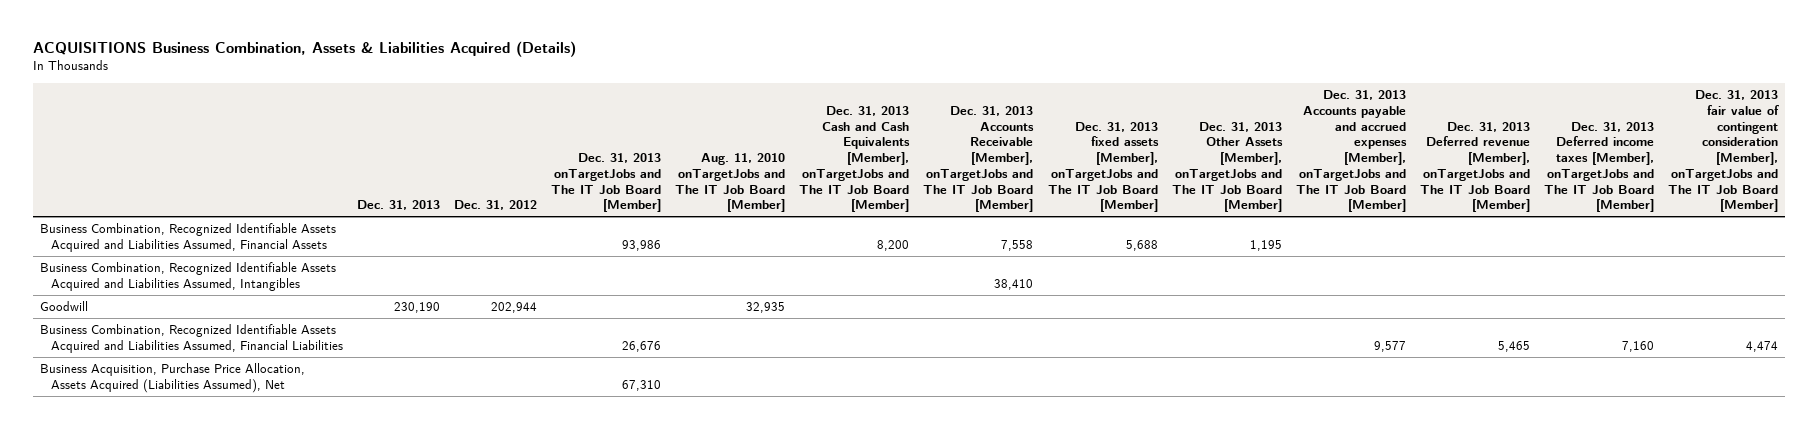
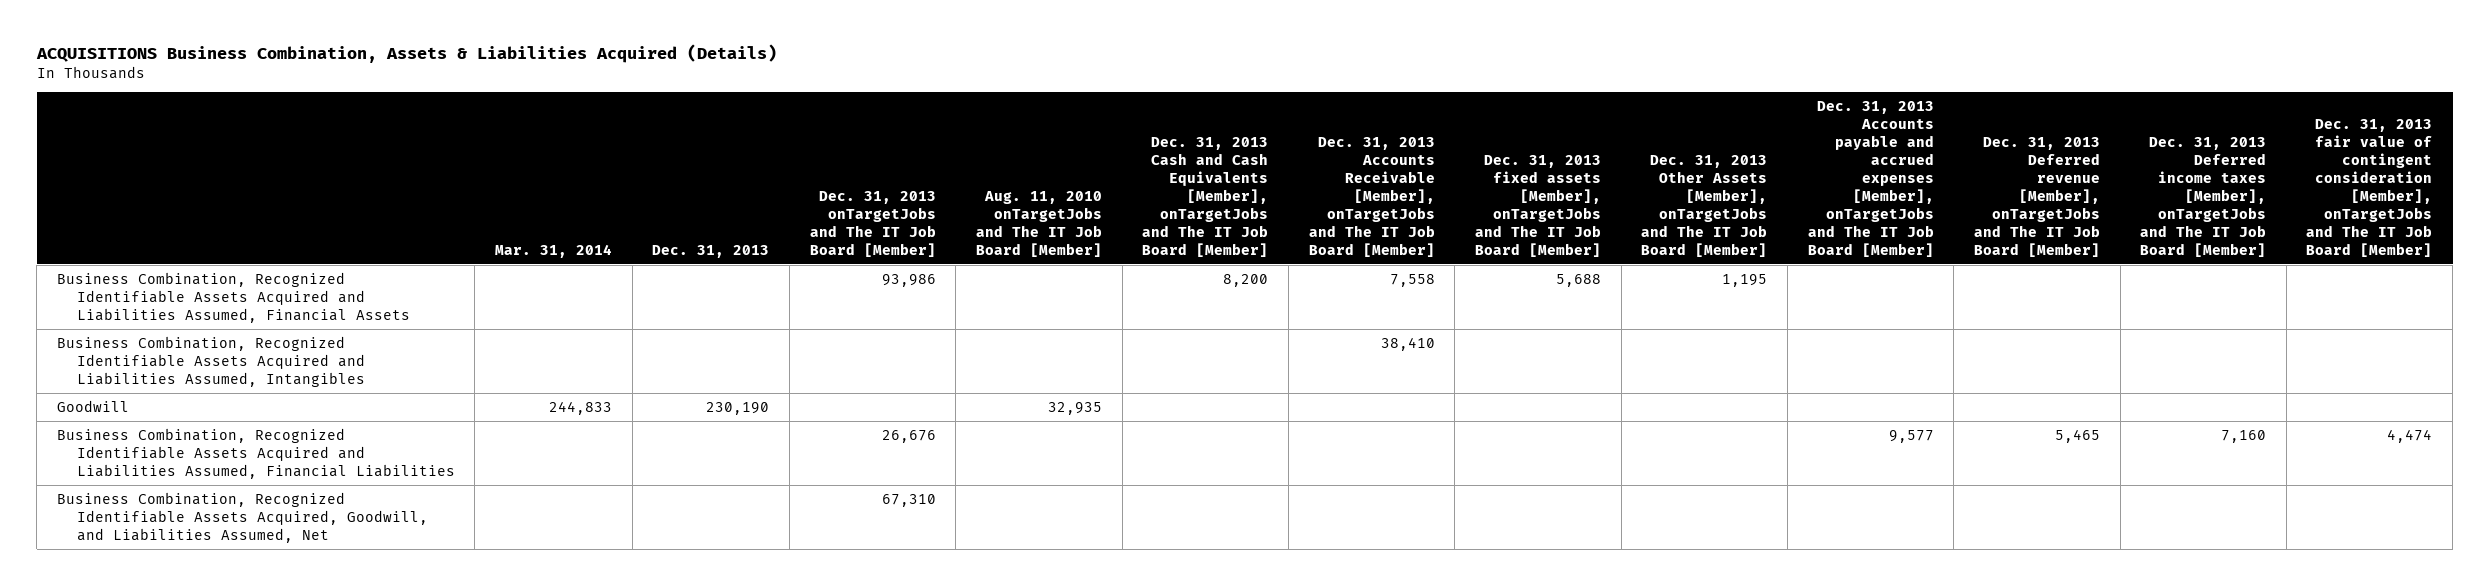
- | Dec. 31, 2013 | Dec. 31, 2012 | Dec. 31, 2013 onTargetJobs and The IT Job Board [Member] | Aug. 11, 2010 onTargetJobs and The IT Job Board [Member] | Dec. 31, 2013 Cash and Cash Equivalents [Member], onTargetJobs and The IT Job Board [Member] | Dec. 31, 2013 Accounts Receivable [Member], onTargetJobs and The IT Job Board [Member] | Dec. 31, 2013 fixed assets [Member], onTargetJobs and The IT Job Board [Member] | Dec. 31, 2013 Other Assets [Member], onTargetJobs and The IT Job Board [Member] | Dec. 31, 2013 Accounts payable and accrued expenses [Member], onTargetJobs and The IT Job Board [Member] | Dec. 31, 2013 Deferred revenue [Member], onTargetJobs and The IT Job Board [Member] | Dec. 31, 2013 Deferred income taxes [Member], onTargetJobs and The IT Job Board [Member] | Dec. 31, 2013 fair value of contingent consideration [Member], onTargetJobs and The IT Job Board [Member]
+ | Mar. 31, 2014 | Dec. 31, 2013 | Dec. 31, 2013 onTargetJobs and The IT Job Board [Member] | Aug. 11, 2010 onTargetJobs and The IT Job Board [Member] | Dec. 31, 2013 Cash and Cash Equivalents [Member], onTargetJobs and The IT Job Board [Member] | Dec. 31, 2013 Accounts Receivable [Member], onTargetJobs and The IT Job Board [Member] | Dec. 31, 2013 fixed assets [Member], onTargetJobs and The IT Job Board [Member] | Dec. 31, 2013 Other Assets [Member], onTargetJobs and The IT Job Board [Member] | Dec. 31, 2013 Accounts payable and accrued expenses [Member], onTargetJobs and The IT Job Board [Member] | Dec. 31, 2013 Deferred revenue [Member], onTargetJobs and The IT Job Board [Member] | Dec. 31, 2013 Deferred income taxes [Member], onTargetJobs and The IT Job Board [Member] | Dec. 31, 2013 fair value of contingent consideration [Member], onTargetJobs and The IT Job Board [Member]
- Business Acquisition, Purchase Price Allocation, Assets Acquired (Liabilities Assumed), Net | | | 67,310 | | | | | | | | |
+ Business Combination, Recognized Identifiable Assets Acquired, Goodwill, and Liabilities Assumed, Net | | | 67,310 | | | | | | | | |

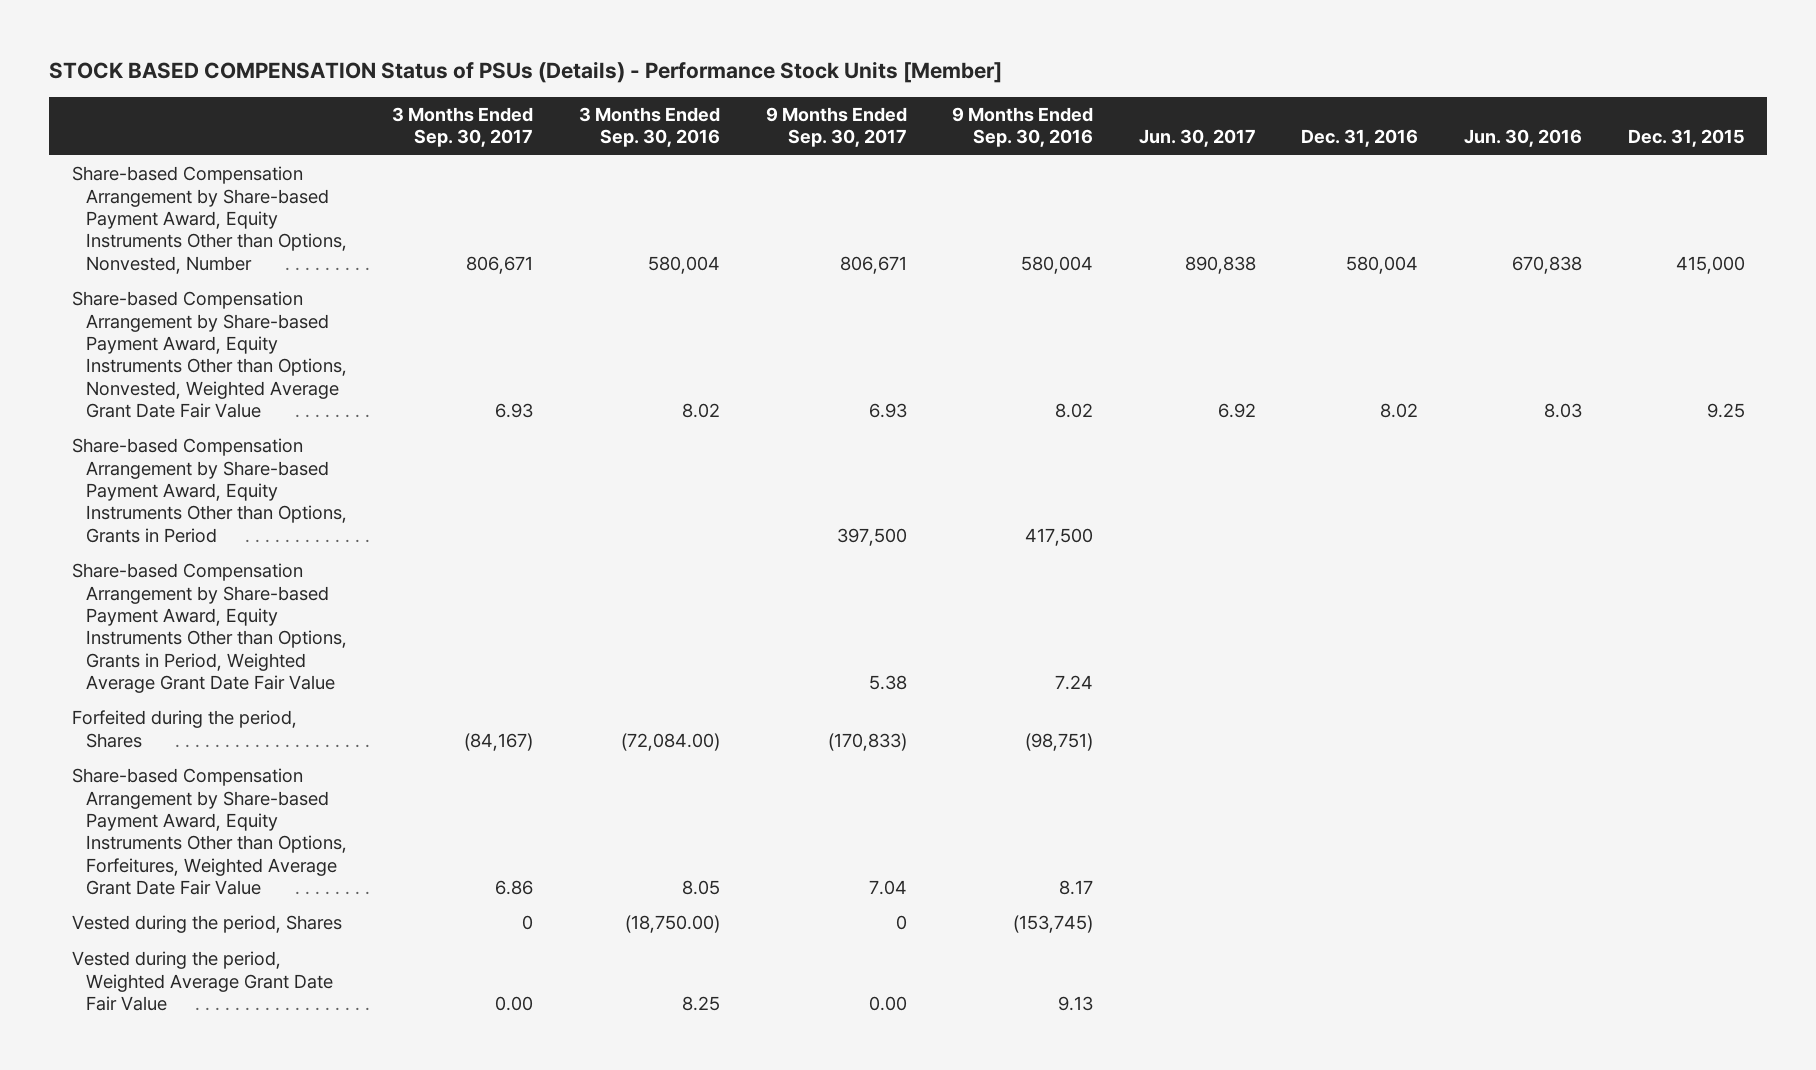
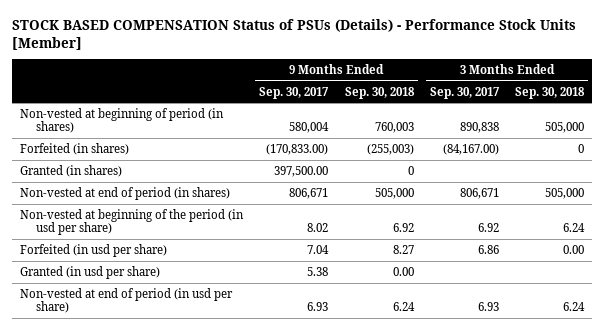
- | 3 Months Ended Sep. 30, 2017 | 3 Months Ended Sep. 30, 2016 | 9 Months Ended Sep. 30, 2017 | 9 Months Ended Sep. 30, 2016 | Jun. 30, 2017 | Dec. 31, 2016 | Jun. 30, 2016 | Dec. 31, 2015
+ | 9 Months Ended Sep. 30, 2017 | 9 Months Ended Sep. 30, 2018 | 3 Months Ended Sep. 30, 2017 | 3 Months Ended Sep. 30, 2018
- Share-based Compensation Arrangement by Share-based Payment Award, Equity Instruments Other than Options, Nonvested, Number | 806,671 | 580,004 | 806,671 | 580,004 | 890,838 | 580,004 | 670,838 | 415,000
- Share-based Compensation Arrangement by Share-based Payment Award, Equity Instruments Other than Options, Nonvested, Weighted Average Grant Date Fair Value | 6.93 | 8.02 | 6.93 | 8.02 | 6.92 | 8.02 | 8.03 | 9.25
- Share-based Compensation Arrangement by Share-based Payment Award, Equity Instruments Other than Options, Grants in Period | | | 397,500 | 417,500 | | | |
- Share-based Compensation Arrangement by Share-based Payment Award, Equity Instruments Other than Options, Grants in Period, Weighted Average Grant Date Fair Value | | | 5.38 | 7.24 | | | |
- Forfeited during the period, Shares | (84,167) | (72,084.00) | (170,833) | (98,751) | | | |
- Share-based Compensation Arrangement by Share-based Payment Award, Equity Instruments Other than Options, Forfeitures, Weighted Average Grant Date Fair Value | 6.86 | 8.05 | 7.04 | 8.17 | | | |
- Vested during the period, Shares | 0 | (18,750.00) | 0 | (153,745) | | | |
- Vested during the period, Weighted Average Grant Date Fair Value | 0.00 | 8.25 | 0.00 | 9.13 | | | |
+ Non-vested at beginning of period (in shares) | 580,004 | 760,003 | 890,838 | 505,000
+ Forfeited (in shares) | (170,833.00) | (255,003) | (84,167.00) | 0
+ Granted (in shares) | 397,500.00 | 0 | |
+ Non-vested at end of period (in shares) | 806,671 | 505,000 | 806,671 | 505,000
+ Non-vested at beginning of the period (in usd per share) | 8.02 | 6.92 | 6.92 | 6.24
+ Forfeited (in usd per share) | 7.04 | 8.27 | 6.86 | 0.00
+ Granted (in usd per share) | 5.38 | 0.00 | |
+ Non-vested at end of period (in usd per share) | 6.93 | 6.24 | 6.93 | 6.24

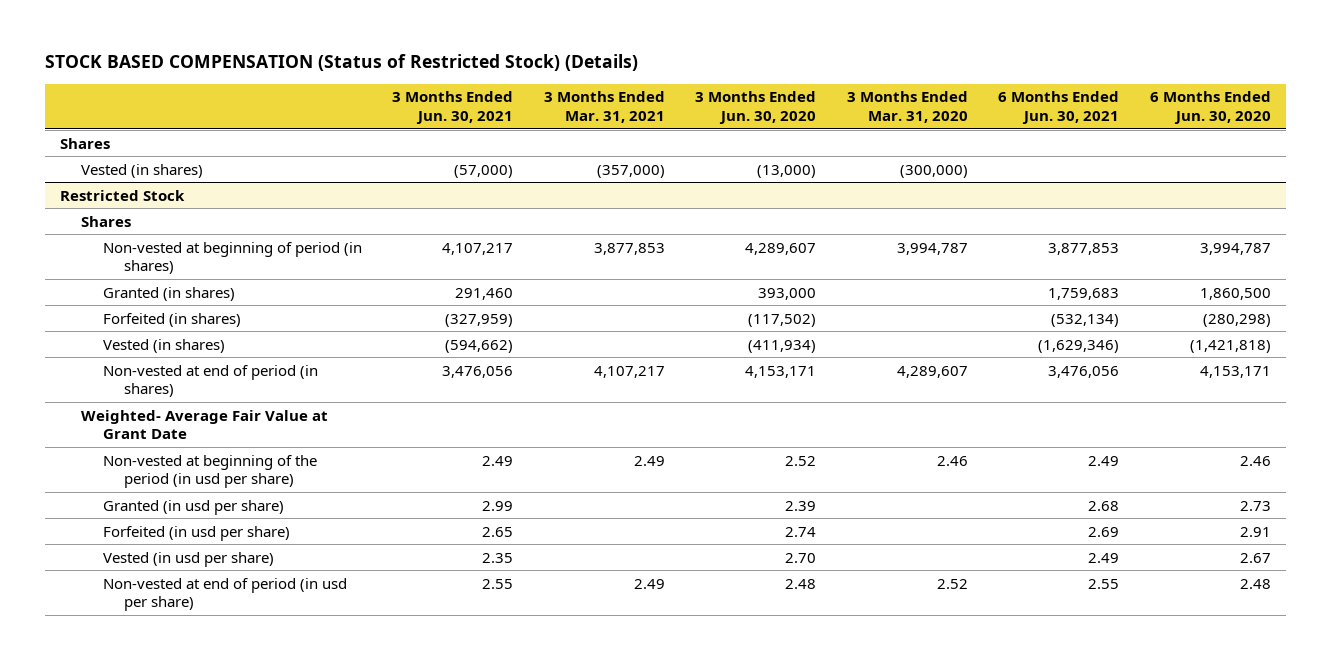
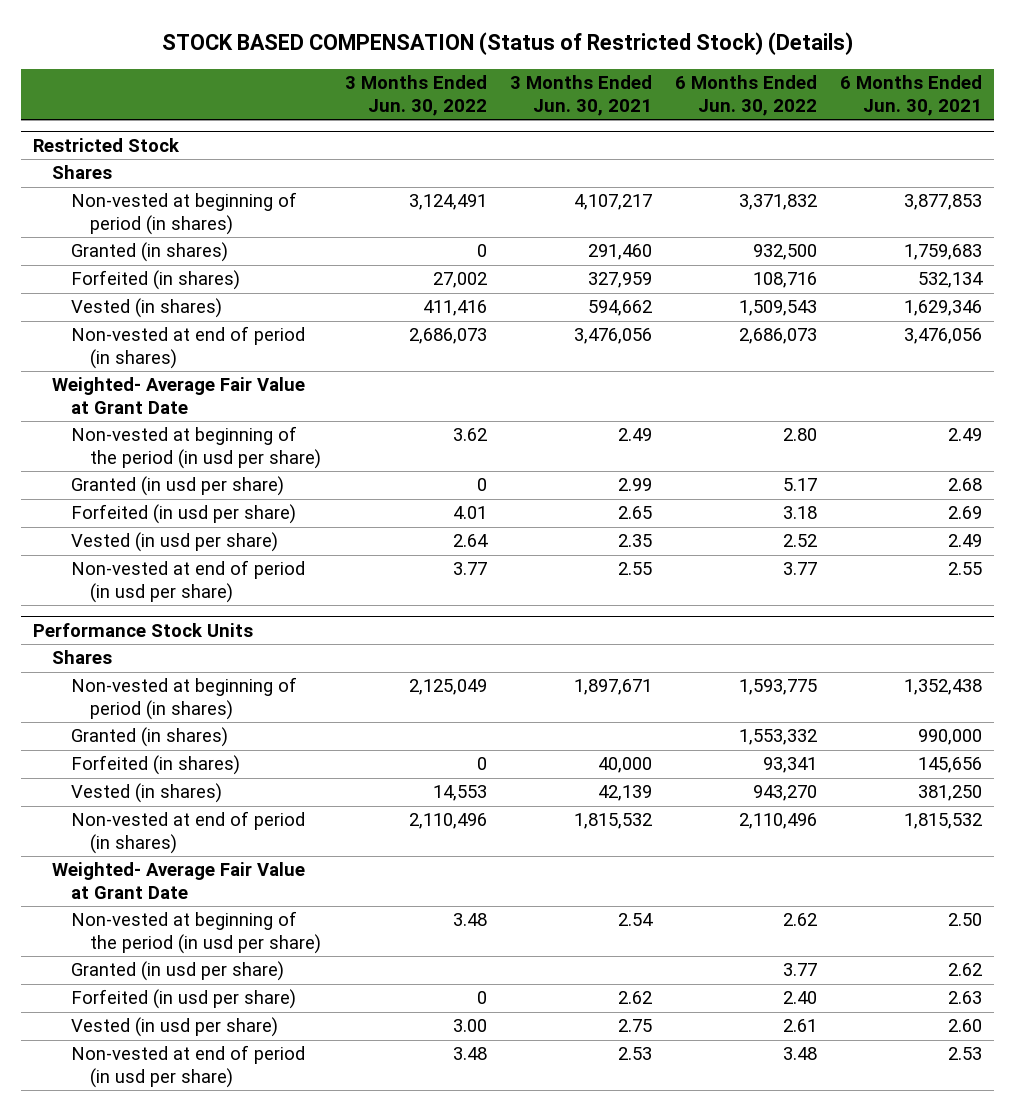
- | 3 Months Ended Jun. 30, 2021 | 3 Months Ended Mar. 31, 2021 | 3 Months Ended Jun. 30, 2020 | 3 Months Ended Mar. 31, 2020 | 6 Months Ended Jun. 30, 2021 | 6 Months Ended Jun. 30, 2020
+ | 3 Months Ended Jun. 30, 2022 | 3 Months Ended Jun. 30, 2021 | 6 Months Ended Jun. 30, 2022 | 6 Months Ended Jun. 30, 2021
- Shares
- Vested (in shares) | (57,000) | (357,000) | (13,000) | (300,000) | |
@ Restricted Stock
- Forfeited (in shares) | (327,959) | | (117,502) | | (532,134) | (280,298)
- Vested (in shares) | (594,662) | | (411,934) | | (1,629,346) | (1,421,818)
+ Forfeited (in shares) | 27,002 | 327,959 | 108,716 | 532,134
+ Vested (in shares) | 411,416 | 594,662 | 1,509,543 | 1,629,346
+ Performance Stock Units
+ Shares
+ Non-vested at beginning of period (in shares) | 2,125,049 | 1,897,671 | 1,593,775 | 1,352,438
+ Granted (in shares) | | | 1,553,332 | 990,000
+ Forfeited (in shares) | 0 | 40,000 | 93,341 | 145,656
+ Vested (in shares) | 14,553 | 42,139 | 943,270 | 381,250
+ Non-vested at end of period (in shares) | 2,110,496 | 1,815,532 | 2,110,496 | 1,815,532
+ Weighted- Average Fair Value at Grant Date
+ Non-vested at beginning of the period (in usd per share) | 3.48 | 2.54 | 2.62 | 2.50
+ Granted (in usd per share) | | | 3.77 | 2.62
+ Forfeited (in usd per share) | 0 | 2.62 | 2.40 | 2.63
+ Vested (in usd per share) | 3.00 | 2.75 | 2.61 | 2.60
+ Non-vested at end of period (in usd per share) | 3.48 | 2.53 | 3.48 | 2.53

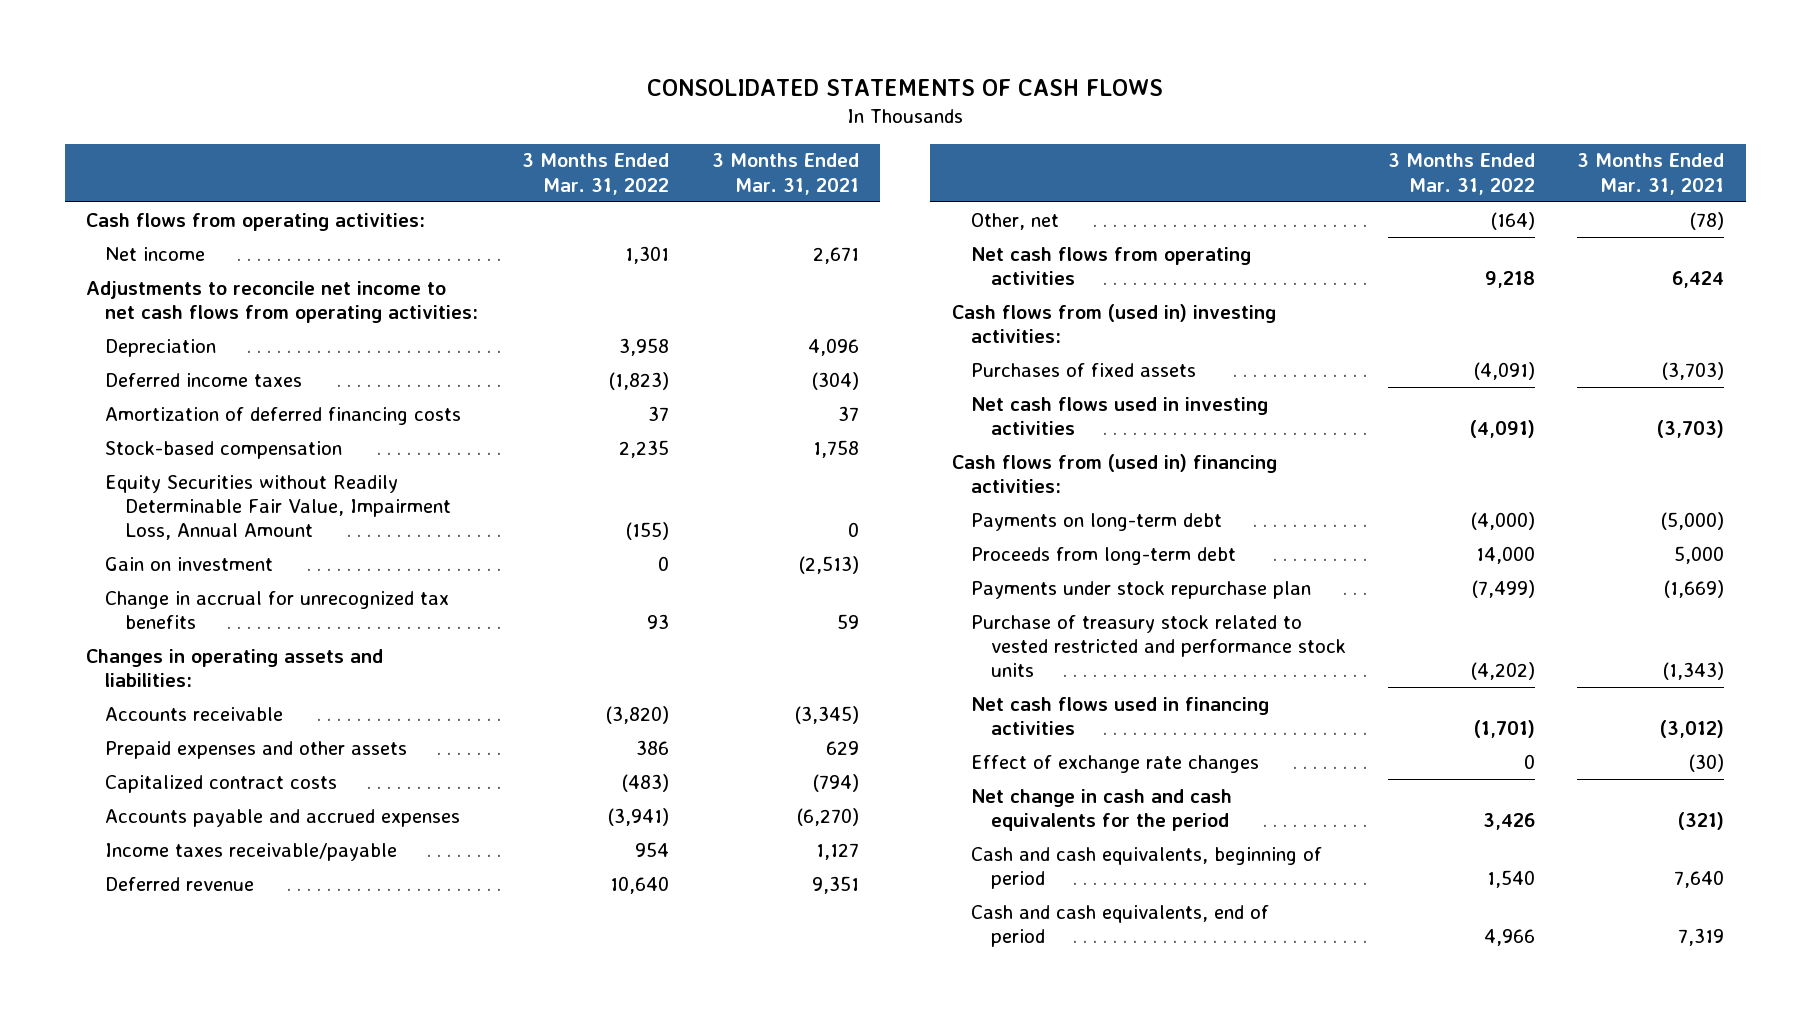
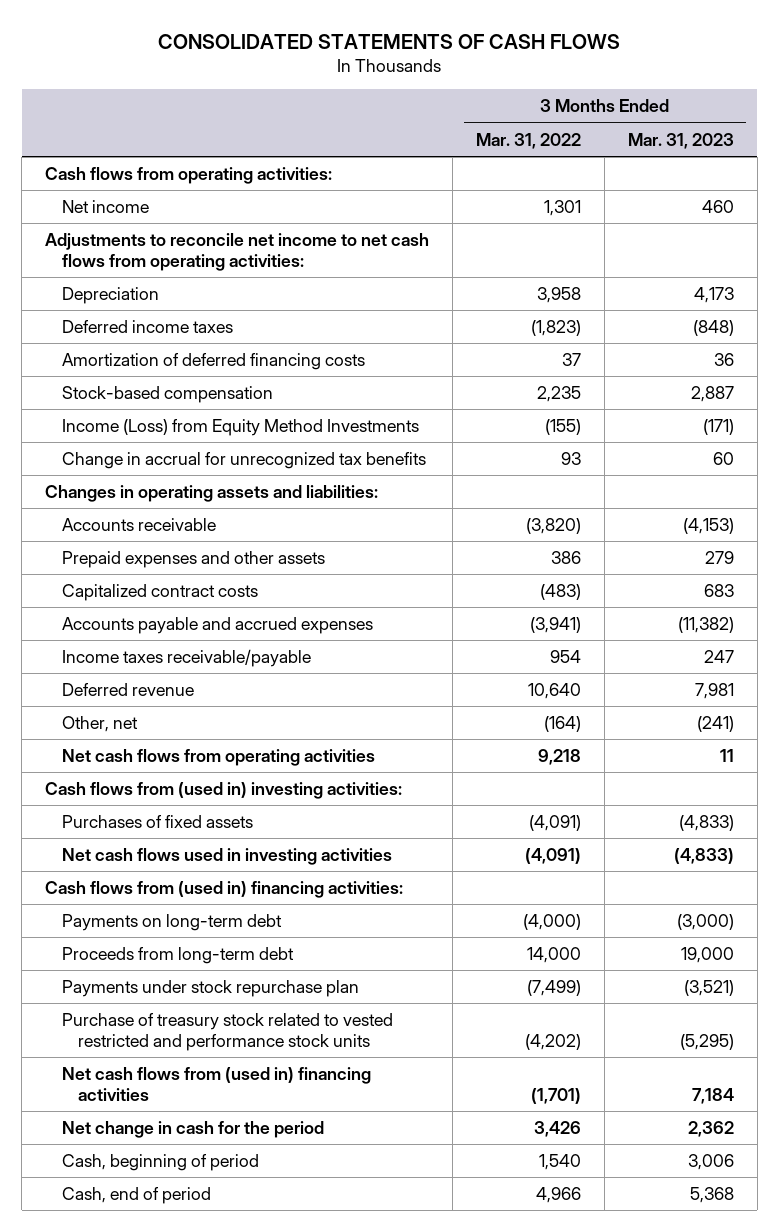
- | 3 Months Ended Mar. 31, 2022 | 3 Months Ended Mar. 31, 2021
+ | 3 Months Ended Mar. 31, 2022 | 3 Months Ended Mar. 31, 2023
- Equity Securities without Readily Determinable Fair Value, Impairment Loss, Annual Amount | (155) | 0
- Gain on investment | 0 | (2,513)
+ Income (Loss) from Equity Method Investments | (155) | (171)
- Net cash flows used in financing activities | (1,701) | (3,012)
- Effect of exchange rate changes | 0 | (30)
- Net change in cash and cash equivalents for the period | 3,426 | (321)
- Cash and cash equivalents, beginning of period | 1,540 | 7,640
- Cash and cash equivalents, end of period | 4,966 | 7,319
+ Net cash flows from (used in) financing activities | (1,701) | 7,184
+ Net change in cash for the period | 3,426 | 2,362
+ Cash, beginning of period | 1,540 | 3,006
+ Cash, end of period | 4,966 | 5,368

